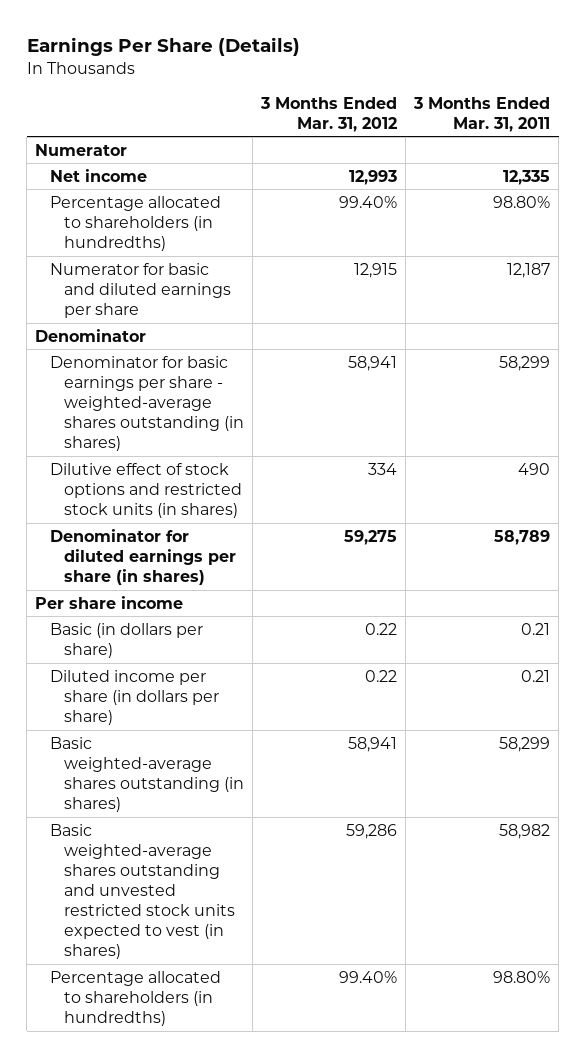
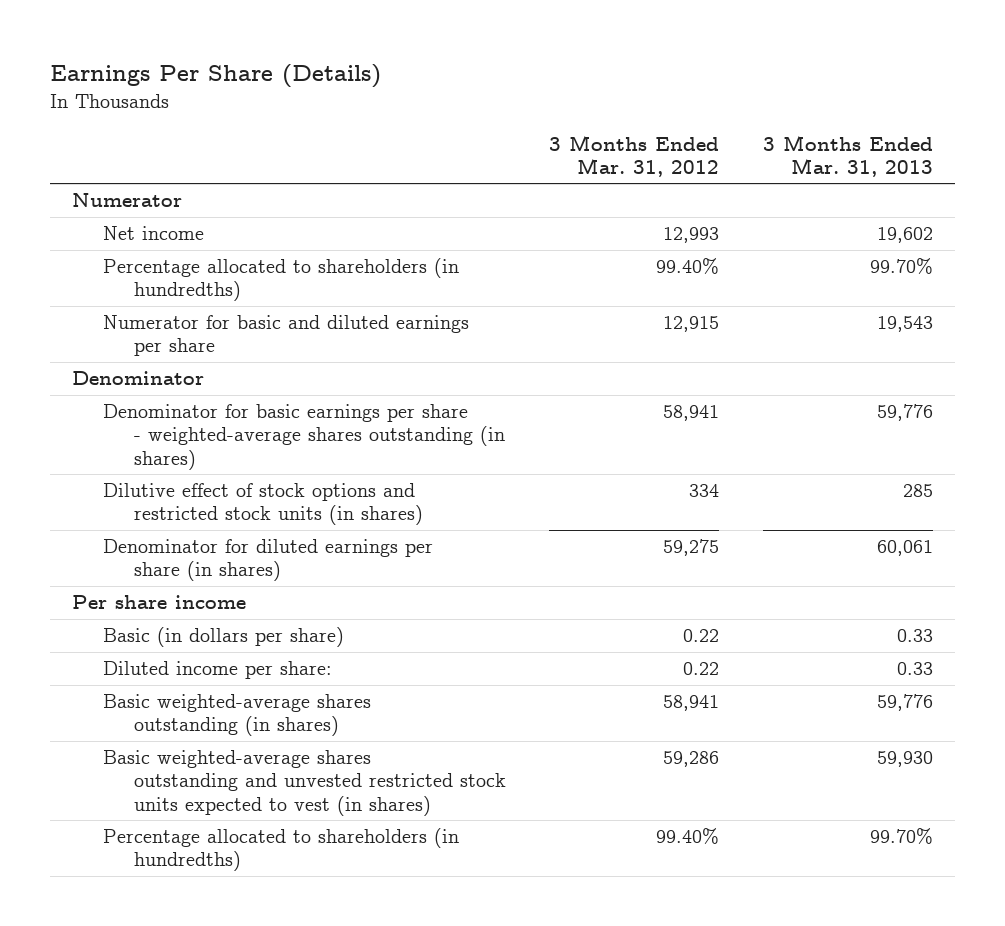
- | 3 Months Ended Mar. 31, 2012 | 3 Months Ended Mar. 31, 2011
+ | 3 Months Ended Mar. 31, 2012 | 3 Months Ended Mar. 31, 2013
- Diluted income per share (in dollars per share) | 0.22 | 0.21
+ Diluted income per share: | 0.22 | 0.33

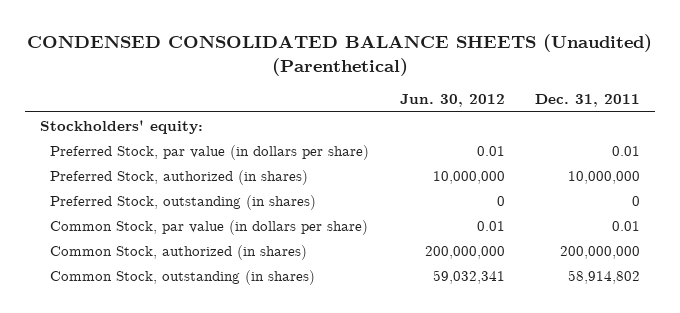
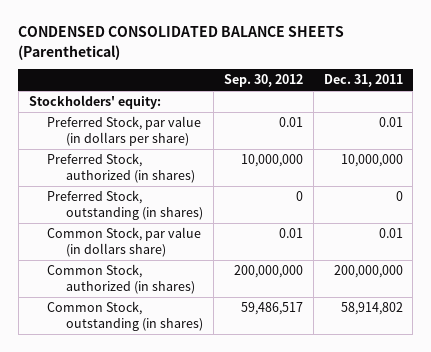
- CONDENSED CONSOLIDATED BALANCE SHEETS (Unaudited) (Parenthetical)
+ CONDENSED CONSOLIDATED BALANCE SHEETS (Parenthetical)
- | Jun. 30, 2012 | Dec. 31, 2011
+ | Sep. 30, 2012 | Dec. 31, 2011
- Common Stock, par value (in dollars per share) | 0.01 | 0.01
+ Common Stock, par value (in dollars share) | 0.01 | 0.01

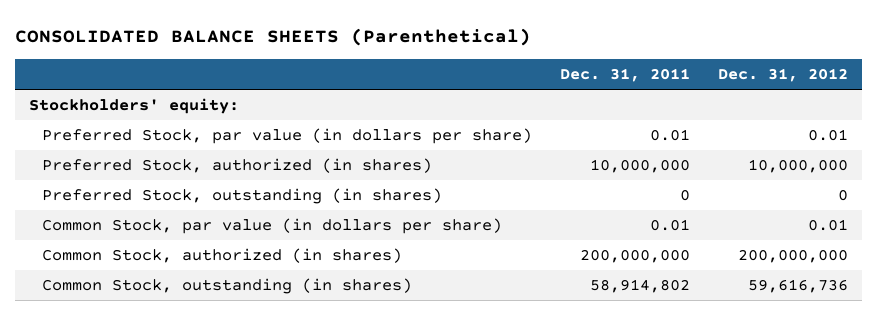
- CONDENSED CONSOLIDATED BALANCE SHEETS (Parenthetical)
+ CONSOLIDATED BALANCE SHEETS (Parenthetical)
- | Sep. 30, 2012 | Dec. 31, 2011
+ | Dec. 31, 2011 | Dec. 31, 2012
- Common Stock, par value (in dollars share) | 0.01 | 0.01
+ Common Stock, par value (in dollars per share) | 0.01 | 0.01

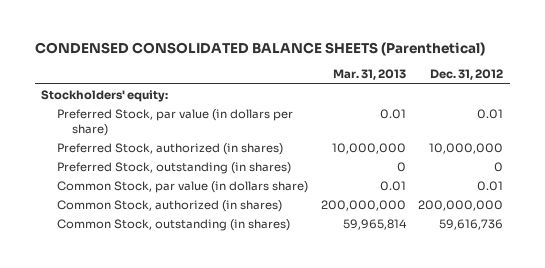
- CONSOLIDATED BALANCE SHEETS (Parenthetical)
+ CONDENSED CONSOLIDATED BALANCE SHEETS (Parenthetical)
- | Dec. 31, 2011 | Dec. 31, 2012
+ | Mar. 31, 2013 | Dec. 31, 2012
- Common Stock, par value (in dollars per share) | 0.01 | 0.01
+ Common Stock, par value (in dollars share) | 0.01 | 0.01

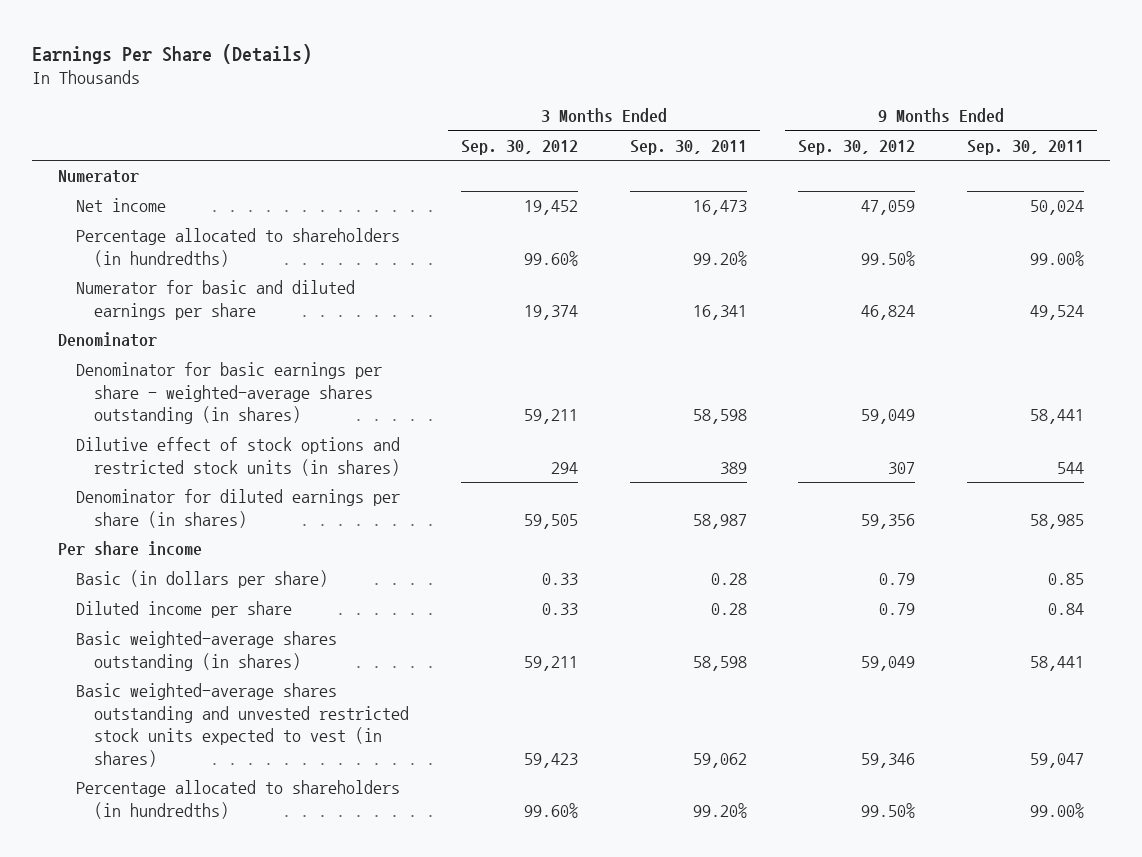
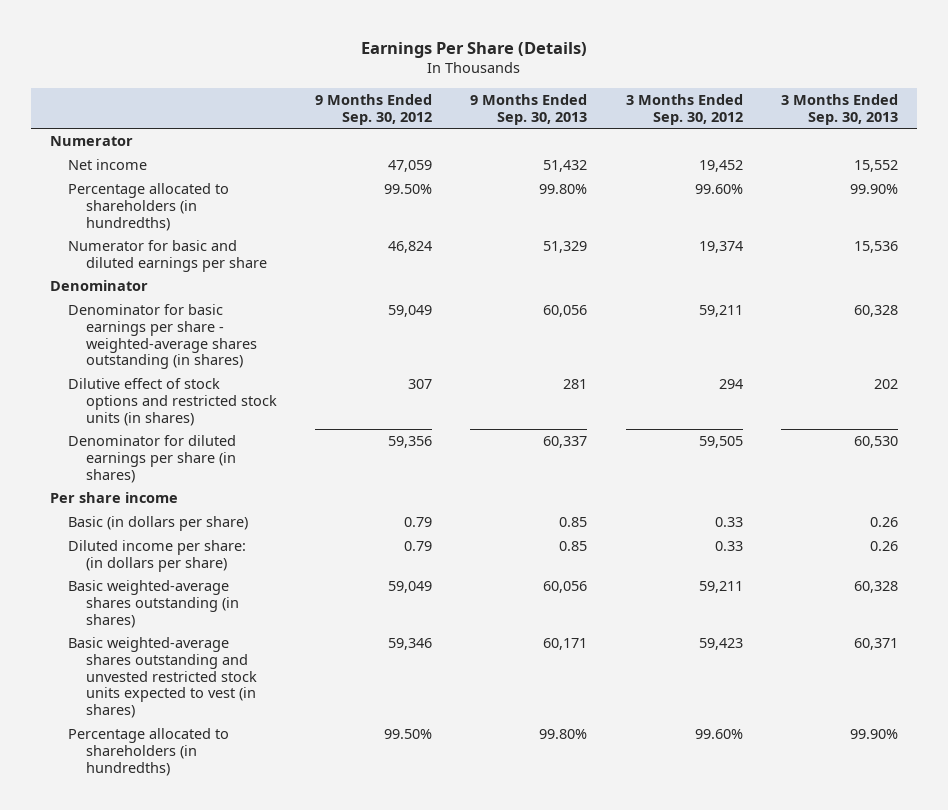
- | 3 Months Ended Sep. 30, 2012 | 3 Months Ended Sep. 30, 2011 | 9 Months Ended Sep. 30, 2012 | 9 Months Ended Sep. 30, 2011
+ | 9 Months Ended Sep. 30, 2012 | 9 Months Ended Sep. 30, 2013 | 3 Months Ended Sep. 30, 2012 | 3 Months Ended Sep. 30, 2013
- Diluted income per share | 0.33 | 0.28 | 0.79 | 0.84
+ Diluted income per share: (in dollars per share) | 0.79 | 0.85 | 0.33 | 0.26

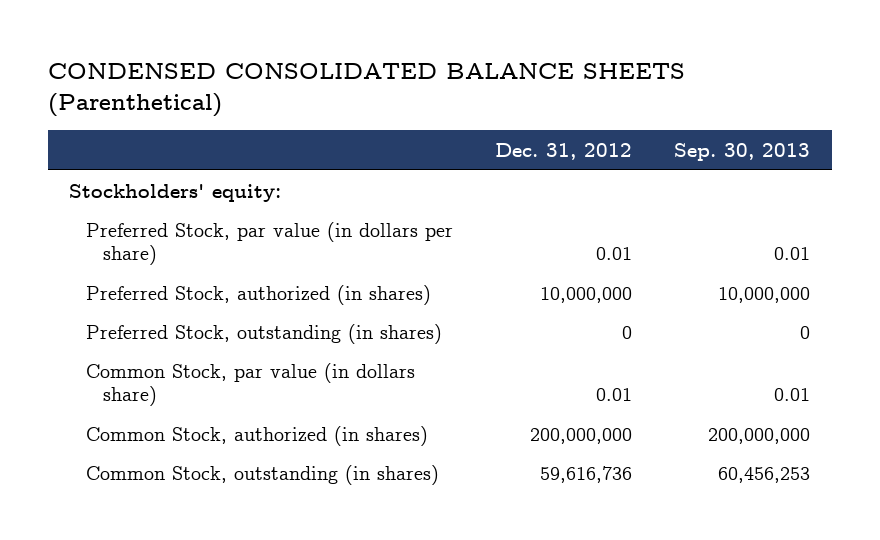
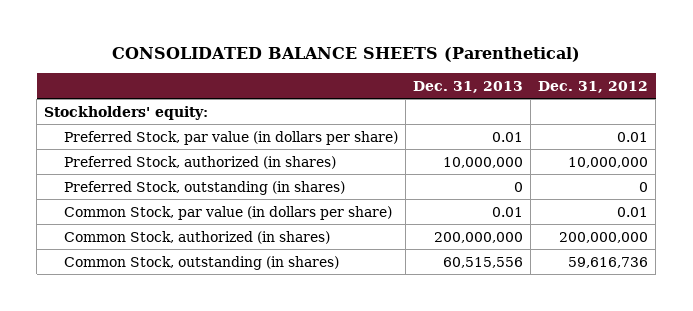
- CONDENSED CONSOLIDATED BALANCE SHEETS (Parenthetical)
+ CONSOLIDATED BALANCE SHEETS (Parenthetical)
- | Dec. 31, 2012 | Sep. 30, 2013
+ | Dec. 31, 2013 | Dec. 31, 2012
- Common Stock, par value (in dollars share) | 0.01 | 0.01
+ Common Stock, par value (in dollars per share) | 0.01 | 0.01

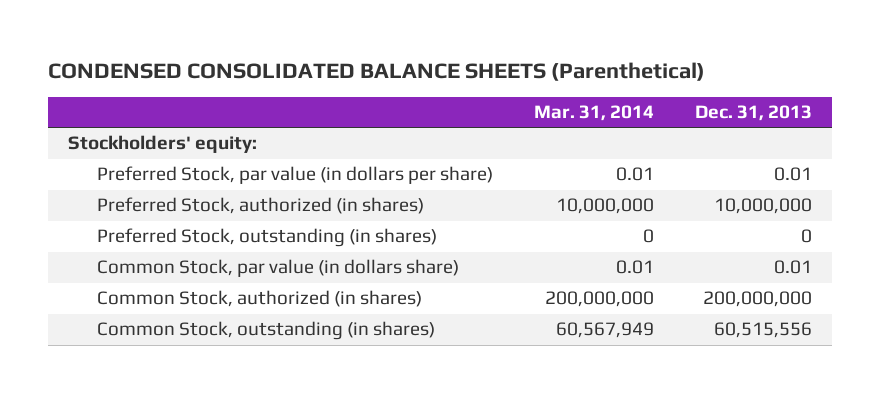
- CONSOLIDATED BALANCE SHEETS (Parenthetical)
+ CONDENSED CONSOLIDATED BALANCE SHEETS (Parenthetical)
- | Dec. 31, 2013 | Dec. 31, 2012
+ | Mar. 31, 2014 | Dec. 31, 2013
- Common Stock, par value (in dollars per share) | 0.01 | 0.01
+ Common Stock, par value (in dollars share) | 0.01 | 0.01

